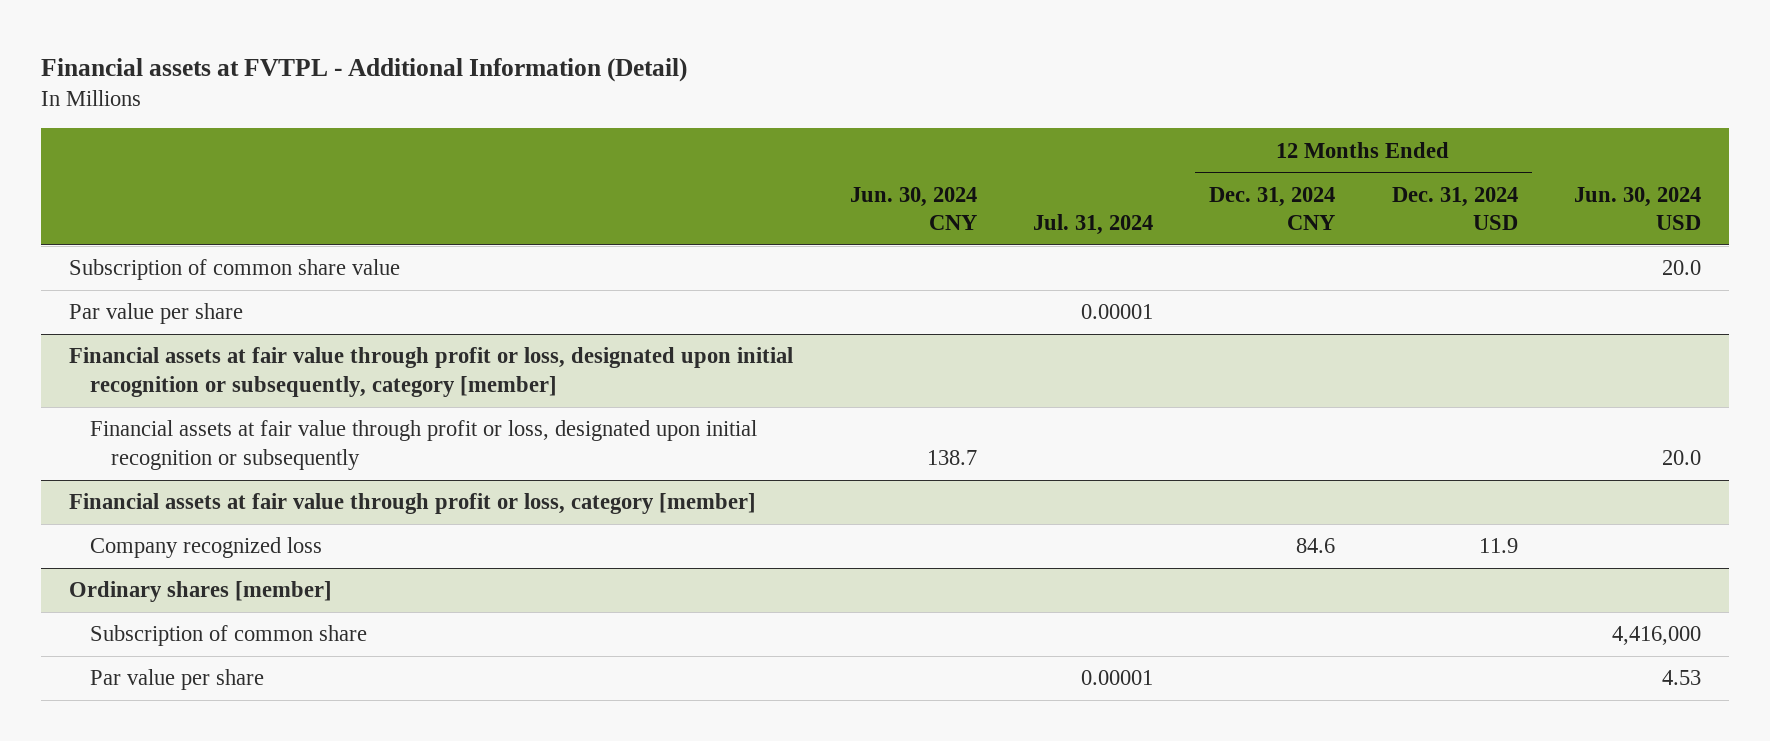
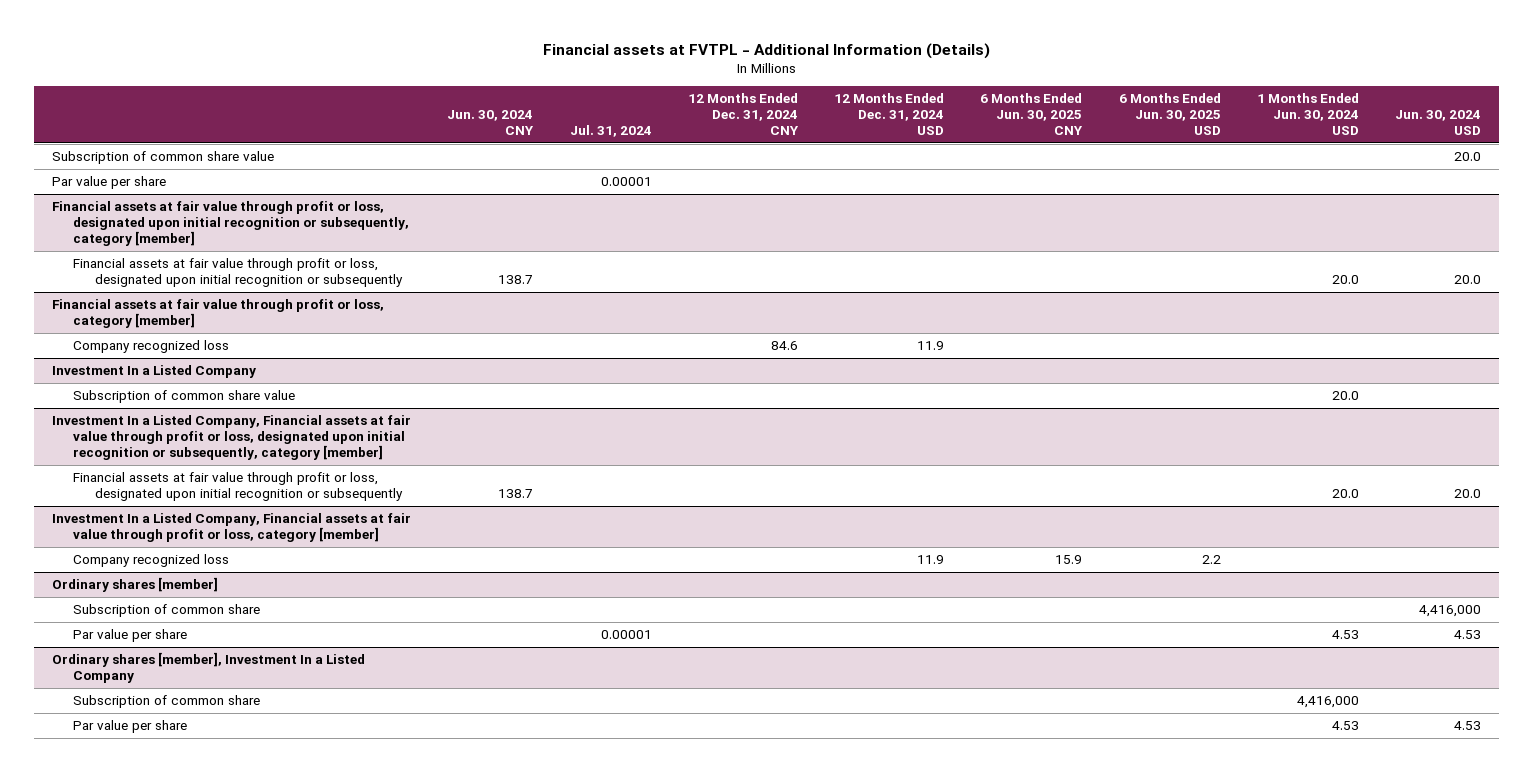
- Financial assets at FVTPL - Additional Information (Detail)
+ Financial assets at FVTPL - Additional Information (Details)
- | Jun. 30, 2024 CNY | Jul. 31, 2024 | 12 Months Ended Dec. 31, 2024 CNY | 12 Months Ended Dec. 31, 2024 USD | Jun. 30, 2024 USD
+ | Jun. 30, 2024 CNY | Jul. 31, 2024 | 12 Months Ended Dec. 31, 2024 CNY | 12 Months Ended Dec. 31, 2024 USD | 6 Months Ended Jun. 30, 2025 CNY | 6 Months Ended Jun. 30, 2025 USD | 1 Months Ended Jun. 30, 2024 USD | Jun. 30, 2024 USD
+ Investment In a Listed Company
+ Subscription of common share value | | | | | | | 20.0 |
+ Investment In a Listed Company, Financial assets at fair value through profit or loss, designated upon initial recognition or subsequently, category [member]
+ Financial assets at fair value through profit or loss, designated upon initial recognition or subsequently | 138.7 | | | | | | 20.0 | 20.0
+ Investment In a Listed Company, Financial assets at fair value through profit or loss, category [member]
+ Company recognized loss | | | | 11.9 | 15.9 | 2.2 | |
+ Ordinary shares [member], Investment In a Listed Company
+ Subscription of common share | | | | | | | 4,416,000 |
+ Par value per share | | | | | | | 4.53 | 4.53

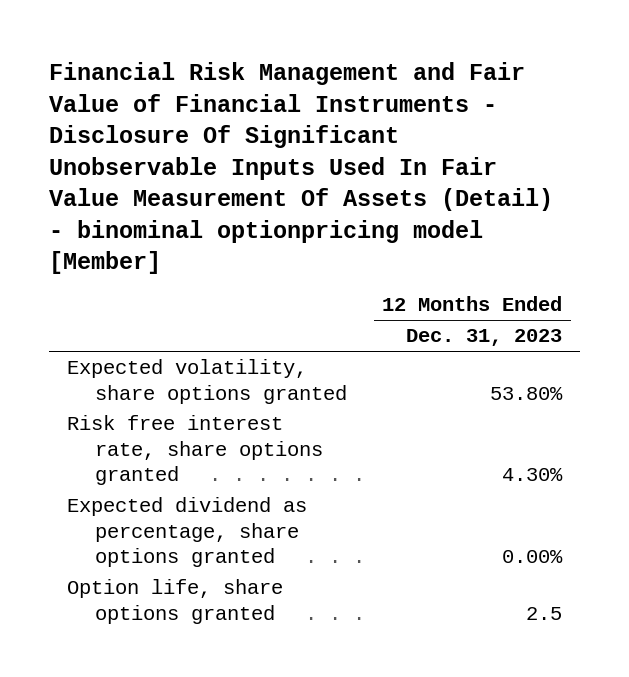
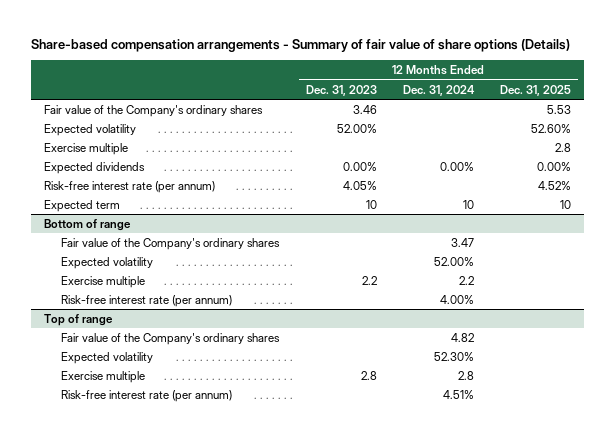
- Financial Risk Management and Fair Value of Financial Instruments - Disclosure Of Significant Unobservable Inputs Used In Fair Value Measurement Of Assets (Detail) - binominal optionpricing model [Member]
+ Share-based compensation arrangements - Summary of fair value of share options (Details)
- | 12 Months Ended Dec. 31, 2023
+ | 12 Months Ended Dec. 31, 2023 | 12 Months Ended Dec. 31, 2024 | 12 Months Ended Dec. 31, 2025
- Expected volatility, share options granted | 53.80%
- Risk free interest rate, share options granted | 4.30%
- Expected dividend as percentage, share options granted | 0.00%
- Option life, share options granted | 2.5
+ Fair value of the Company's ordinary shares | 3.46 | | 5.53
+ Expected volatility | 52.00% | | 52.60%
+ Exercise multiple | | | 2.8
+ Expected dividends | 0.00% | 0.00% | 0.00%
+ Risk-free interest rate (per annum) | 4.05% | | 4.52%
+ Expected term | 10 | 10 | 10
+ Bottom of range
+ Fair value of the Company's ordinary shares | | 3.47 |
+ Expected volatility | | 52.00% |
+ Exercise multiple | 2.2 | 2.2 |
+ Risk-free interest rate (per annum) | | 4.00% |
+ Top of range
+ Fair value of the Company's ordinary shares | | 4.82 |
+ Expected volatility | | 52.30% |
+ Exercise multiple | 2.8 | 2.8 |
+ Risk-free interest rate (per annum) | | 4.51% |

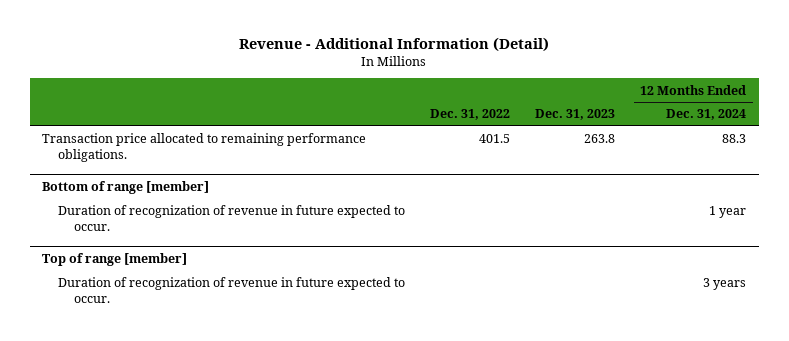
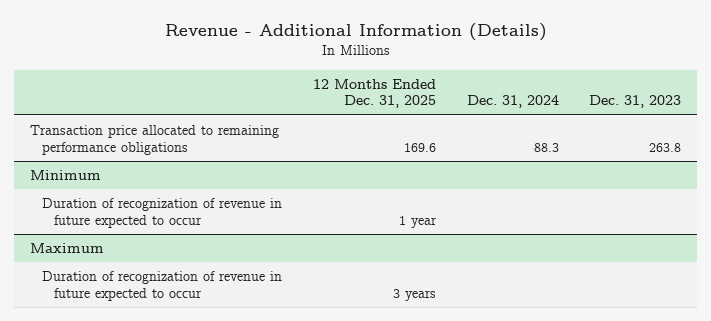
- Revenue - Additional Information (Detail)
+ Revenue - Additional Information (Details)
- | Dec. 31, 2022 | Dec. 31, 2023 | 12 Months Ended Dec. 31, 2024
+ | 12 Months Ended Dec. 31, 2025 | Dec. 31, 2024 | Dec. 31, 2023
- Transaction price allocated to remaining performance obligations. | 401.5 | 263.8 | 88.3
- Bottom of range [member]
- Duration of recognization of revenue in future expected to occur. | | | 1 year
- Top of range [member]
- Duration of recognization of revenue in future expected to occur. | | | 3 years
+ Transaction price allocated to remaining performance obligations | 169.6 | 88.3 | 263.8
+ Minimum
+ Duration of recognization of revenue in future expected to occur | 1 year | |
+ Maximum
+ Duration of recognization of revenue in future expected to occur | 3 years | |

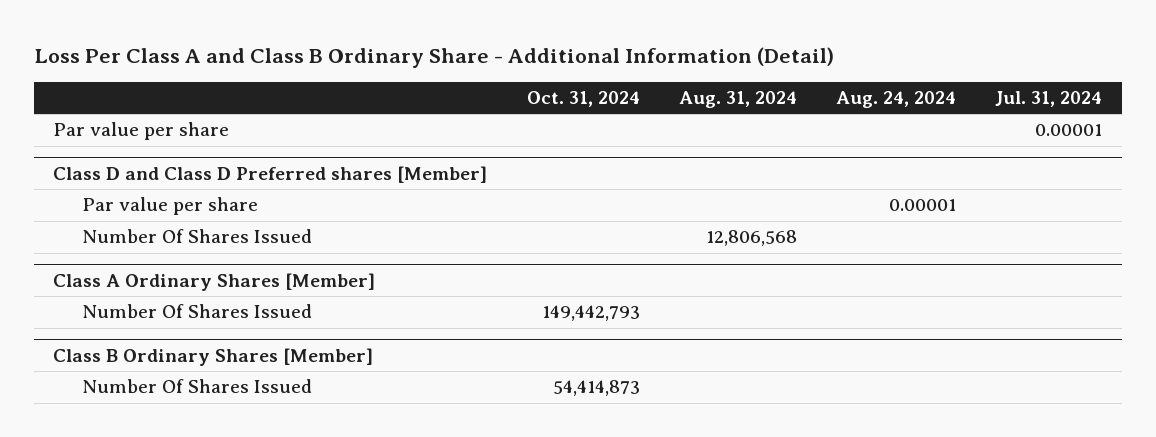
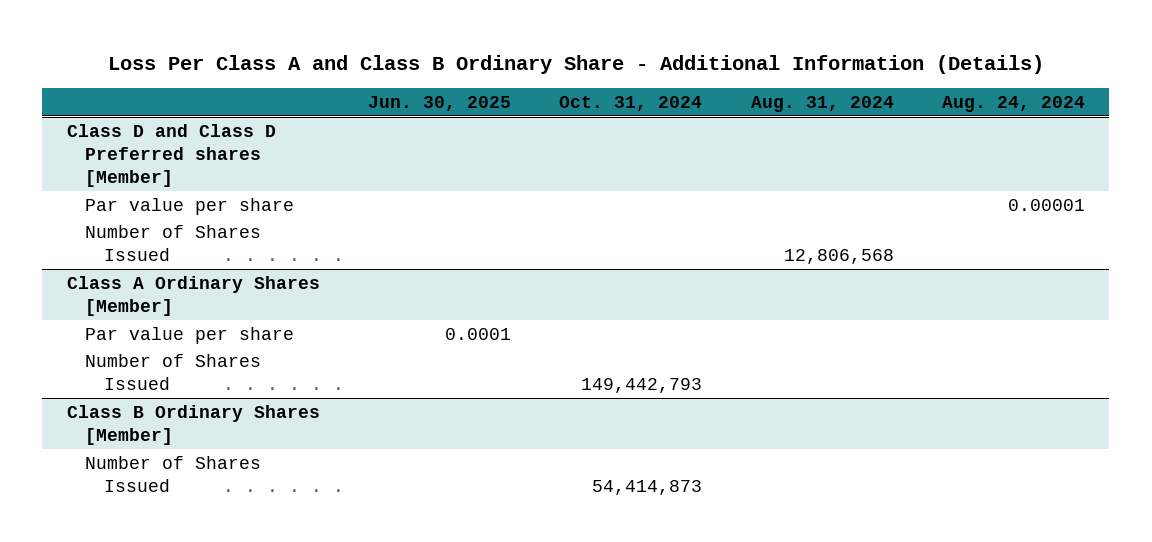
- Loss Per Class A and Class B Ordinary Share - Additional Information (Detail)
+ Loss Per Class A and Class B Ordinary Share - Additional Information (Details)
- | Oct. 31, 2024 | Aug. 31, 2024 | Aug. 24, 2024 | Jul. 31, 2024
+ | Jun. 30, 2025 | Oct. 31, 2024 | Aug. 31, 2024 | Aug. 24, 2024
- Par value per share | | | | 0.00001
@ Class D and Class D Preferred shares [Member]
- Number Of Shares Issued | | 12,806,568 | |
+ Number of Shares Issued | | | 12,806,568 |
@ Class A Ordinary Shares [Member]
- Number Of Shares Issued | 149,442,793 | | |
+ Par value per share | 0.0001 | | |
+ Number of Shares Issued | | 149,442,793 | |
@ Class B Ordinary Shares [Member]
- Number Of Shares Issued | 54,414,873 | | |
+ Number of Shares Issued | | 54,414,873 | |

